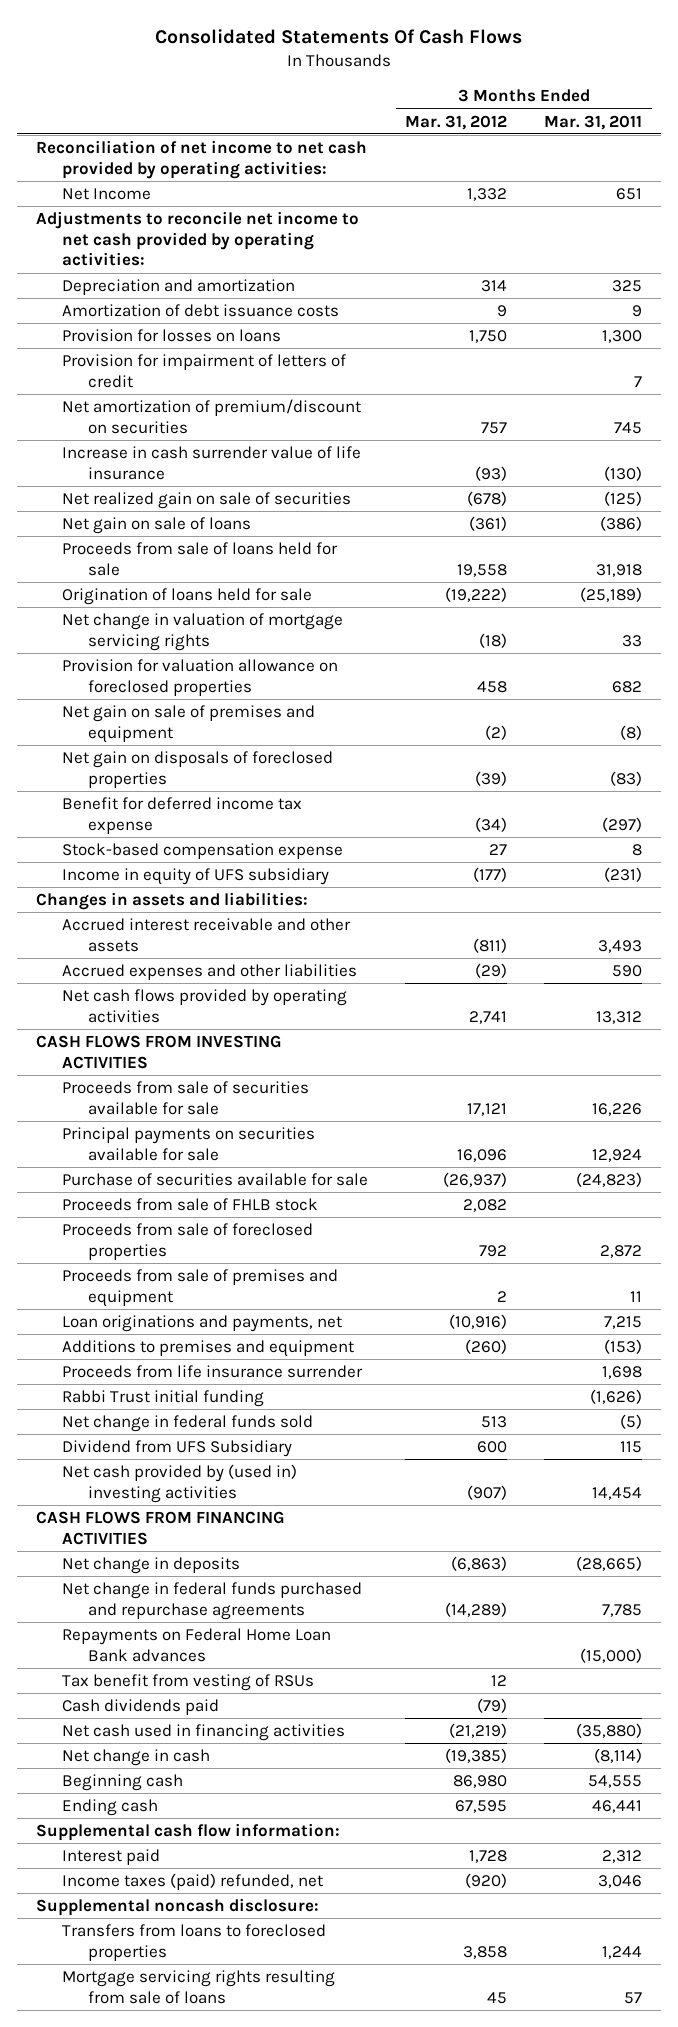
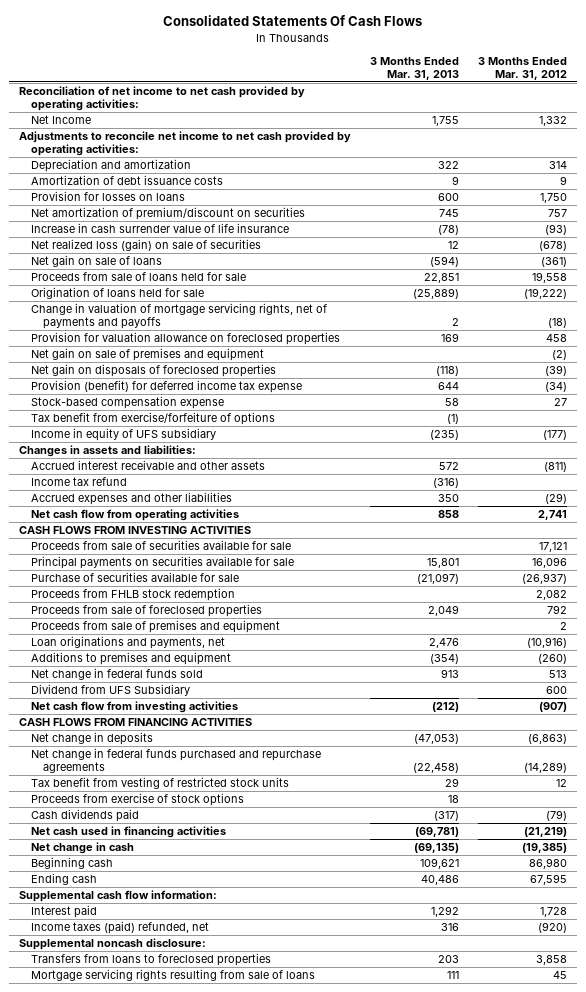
- | 3 Months Ended Mar. 31, 2012 | 3 Months Ended Mar. 31, 2011
+ | 3 Months Ended Mar. 31, 2013 | 3 Months Ended Mar. 31, 2012
- Provision for impairment of letters of credit | | 7
- Net realized gain on sale of securities | (678) | (125)
+ Net realized loss (gain) on sale of securities | 12 | (678)
- Net change in valuation of mortgage servicing rights | (18) | 33
+ Change in valuation of mortgage servicing rights, net of payments and payoffs | 2 | (18)
- Benefit for deferred income tax expense | (34) | (297)
+ Provision (benefit) for deferred income tax expense | 644 | (34)
+ Tax benefit from exercise/forfeiture of options | (1) |
+ Income tax refund | (316) |
- Net cash flows provided by operating activities | 2,741 | 13,312
+ Net cash flow from operating activities | 858 | 2,741
- Proceeds from sale of FHLB stock | 2,082 |
+ Proceeds from FHLB stock redemption | | 2,082
- Proceeds from life insurance surrender | | 1,698
- Rabbi Trust initial funding | | (1,626)
- Net cash provided by (used in) investing activities | (907) | 14,454
+ Net cash flow from investing activities | (212) | (907)
- Repayments on Federal Home Loan Bank advances | | (15,000)
- Tax benefit from vesting of RSUs | 12 |
+ Tax benefit from vesting of restricted stock units | 29 | 12
+ Proceeds from exercise of stock options | 18 |

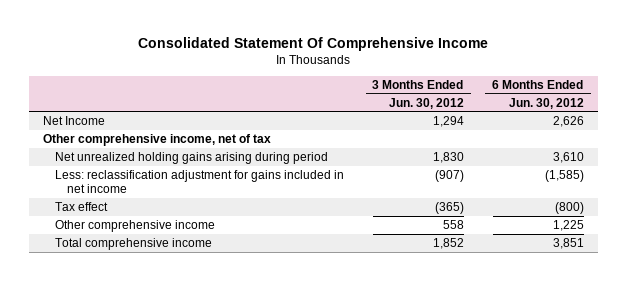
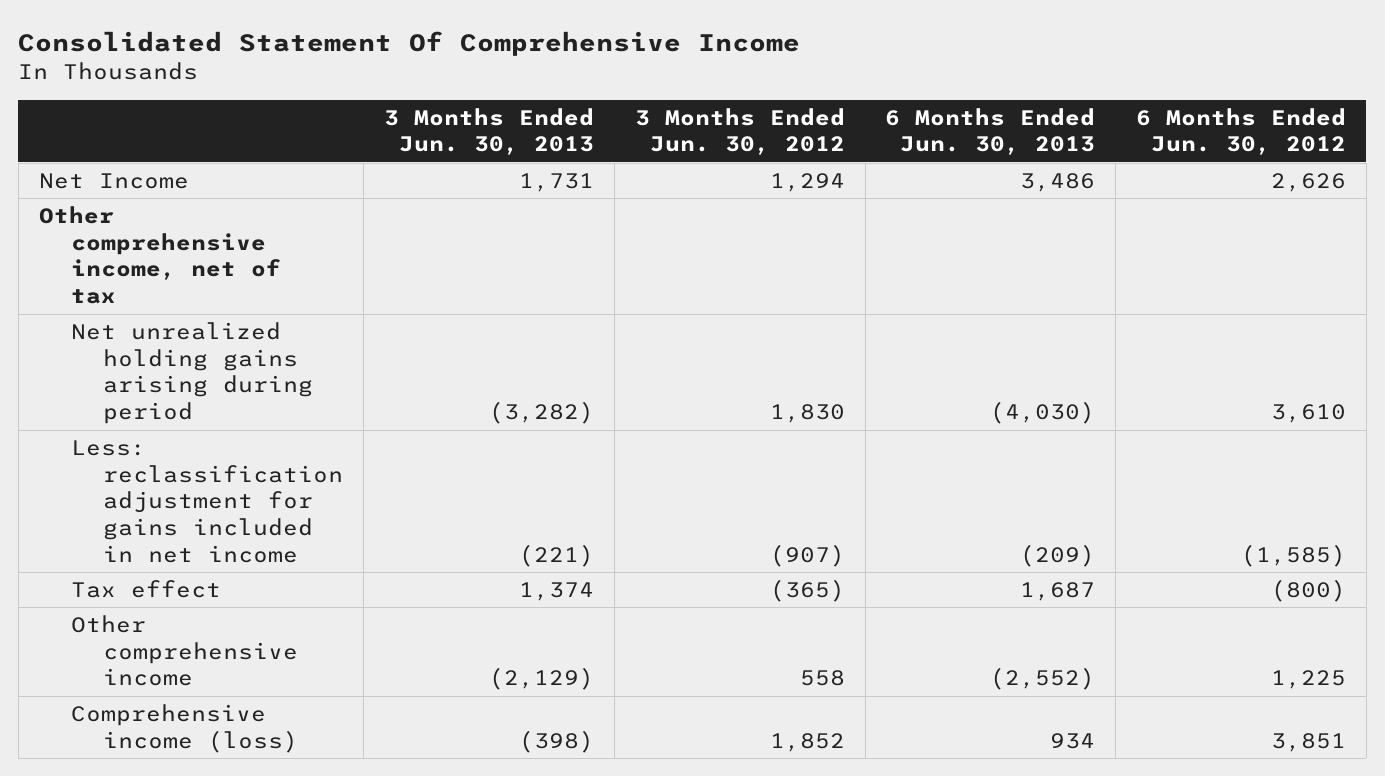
- | 3 Months Ended Jun. 30, 2012 | 6 Months Ended Jun. 30, 2012
+ | 3 Months Ended Jun. 30, 2013 | 3 Months Ended Jun. 30, 2012 | 6 Months Ended Jun. 30, 2013 | 6 Months Ended Jun. 30, 2012
- Total comprehensive income | 1,852 | 3,851
+ Comprehensive income (loss) | (398) | 1,852 | 934 | 3,851

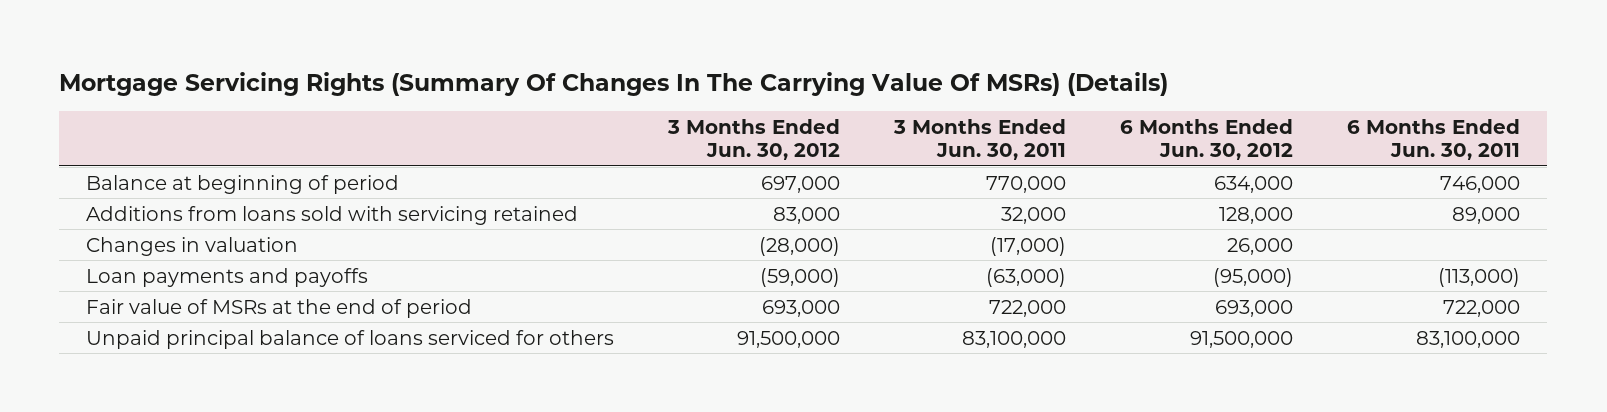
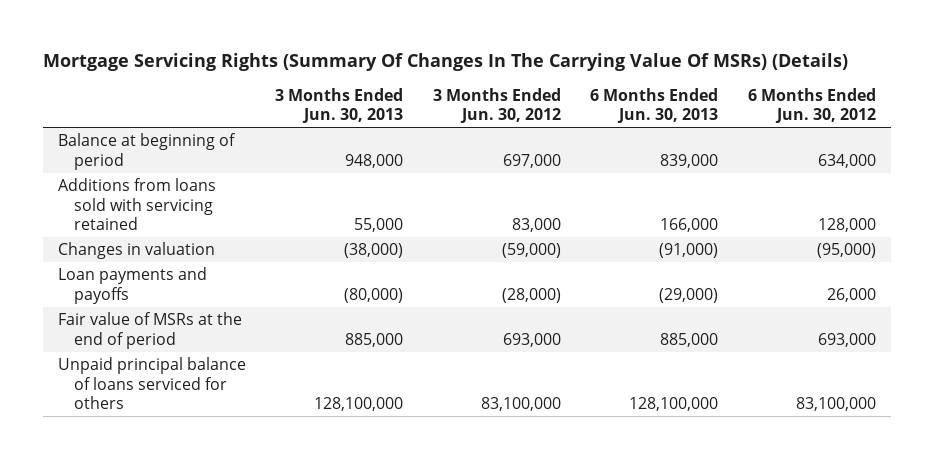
- | 3 Months Ended Jun. 30, 2012 | 3 Months Ended Jun. 30, 2011 | 6 Months Ended Jun. 30, 2012 | 6 Months Ended Jun. 30, 2011
+ | 3 Months Ended Jun. 30, 2013 | 3 Months Ended Jun. 30, 2012 | 6 Months Ended Jun. 30, 2013 | 6 Months Ended Jun. 30, 2012
- Changes in valuation | (28,000) | (17,000) | 26,000 |
- Loan payments and payoffs | (59,000) | (63,000) | (95,000) | (113,000)
+ Changes in valuation | (38,000) | (59,000) | (91,000) | (95,000)
+ Loan payments and payoffs | (80,000) | (28,000) | (29,000) | 26,000
- Unpaid principal balance of loans serviced for others | 91,500,000 | 83,100,000 | 91,500,000 | 83,100,000
+ Unpaid principal balance of loans serviced for others | 128,100,000 | 83,100,000 | 128,100,000 | 83,100,000

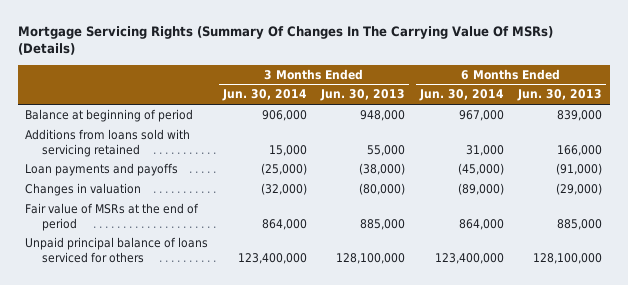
- | 3 Months Ended Jun. 30, 2013 | 3 Months Ended Jun. 30, 2012 | 6 Months Ended Jun. 30, 2013 | 6 Months Ended Jun. 30, 2012
+ | 3 Months Ended Jun. 30, 2014 | 3 Months Ended Jun. 30, 2013 | 6 Months Ended Jun. 30, 2014 | 6 Months Ended Jun. 30, 2013
- Changes in valuation | (38,000) | (59,000) | (91,000) | (95,000)
- Loan payments and payoffs | (80,000) | (28,000) | (29,000) | 26,000
+ Loan payments and payoffs | (25,000) | (38,000) | (45,000) | (91,000)
+ Changes in valuation | (32,000) | (80,000) | (89,000) | (29,000)

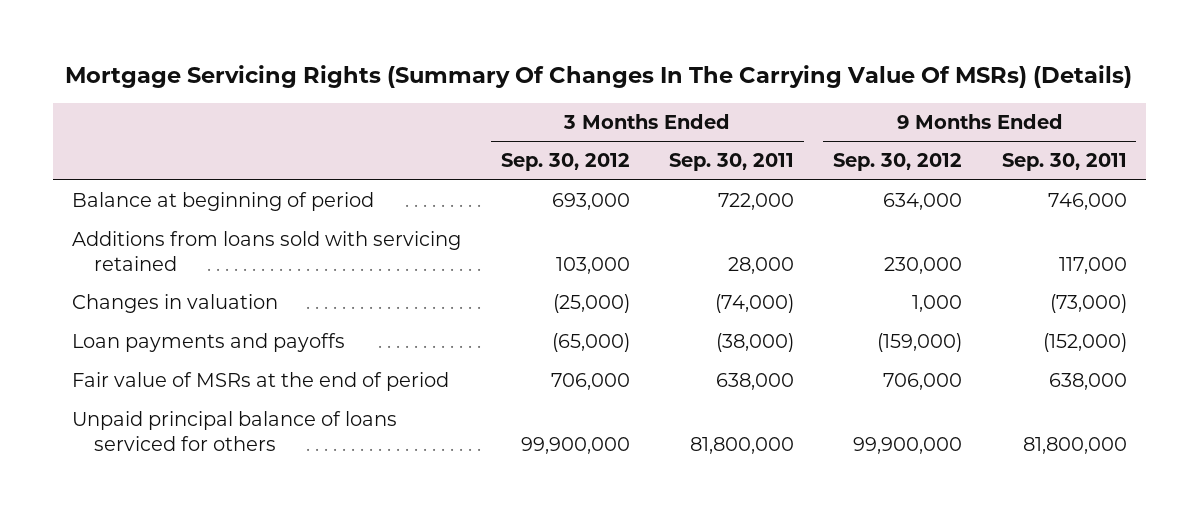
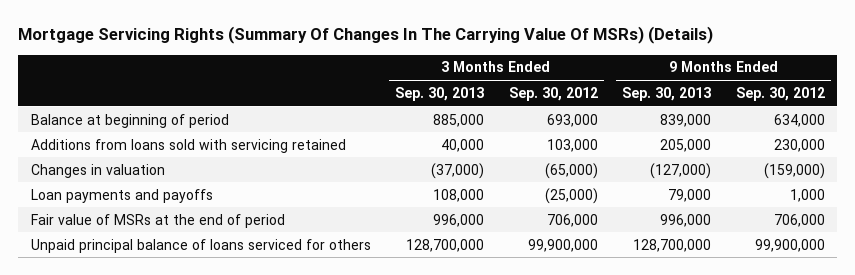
- | 3 Months Ended Sep. 30, 2012 | 3 Months Ended Sep. 30, 2011 | 9 Months Ended Sep. 30, 2012 | 9 Months Ended Sep. 30, 2011
+ | 3 Months Ended Sep. 30, 2013 | 3 Months Ended Sep. 30, 2012 | 9 Months Ended Sep. 30, 2013 | 9 Months Ended Sep. 30, 2012
- Changes in valuation | (25,000) | (74,000) | 1,000 | (73,000)
- Loan payments and payoffs | (65,000) | (38,000) | (159,000) | (152,000)
+ Changes in valuation | (37,000) | (65,000) | (127,000) | (159,000)
+ Loan payments and payoffs | 108,000 | (25,000) | 79,000 | 1,000

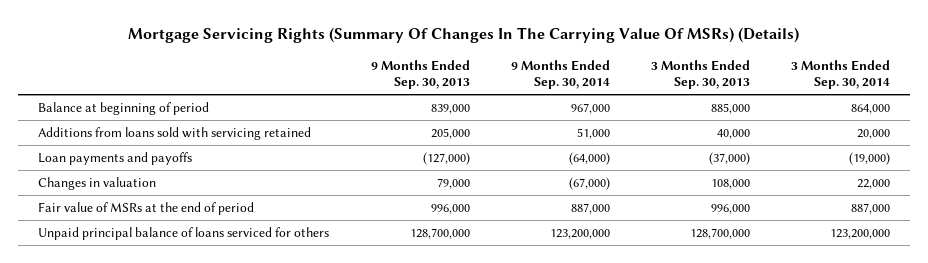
- | 3 Months Ended Sep. 30, 2013 | 3 Months Ended Sep. 30, 2012 | 9 Months Ended Sep. 30, 2013 | 9 Months Ended Sep. 30, 2012
+ | 9 Months Ended Sep. 30, 2013 | 9 Months Ended Sep. 30, 2014 | 3 Months Ended Sep. 30, 2013 | 3 Months Ended Sep. 30, 2014
- Changes in valuation | (37,000) | (65,000) | (127,000) | (159,000)
- Loan payments and payoffs | 108,000 | (25,000) | 79,000 | 1,000
+ Loan payments and payoffs | (127,000) | (64,000) | (37,000) | (19,000)
+ Changes in valuation | 79,000 | (67,000) | 108,000 | 22,000

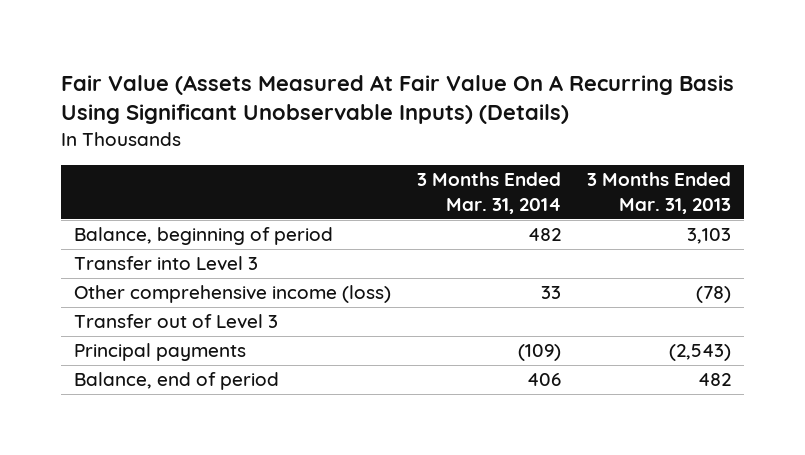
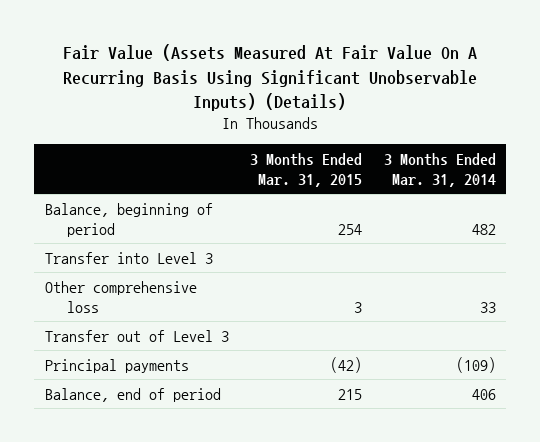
- | 3 Months Ended Mar. 31, 2014 | 3 Months Ended Mar. 31, 2013
+ | 3 Months Ended Mar. 31, 2015 | 3 Months Ended Mar. 31, 2014
- Other comprehensive income (loss) | 33 | (78)
+ Other comprehensive loss | 3 | 33

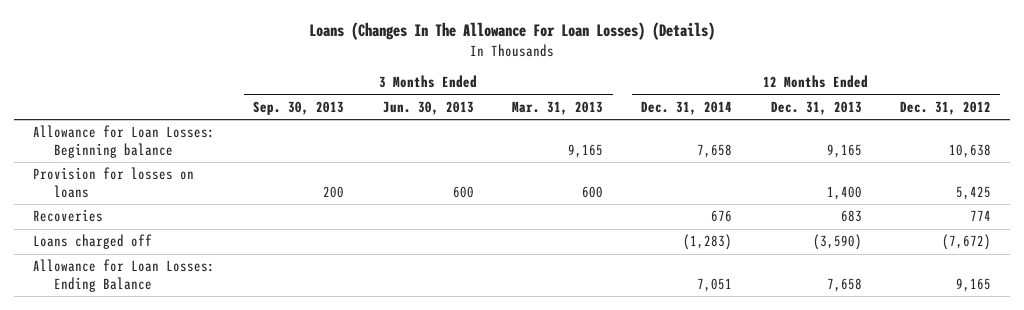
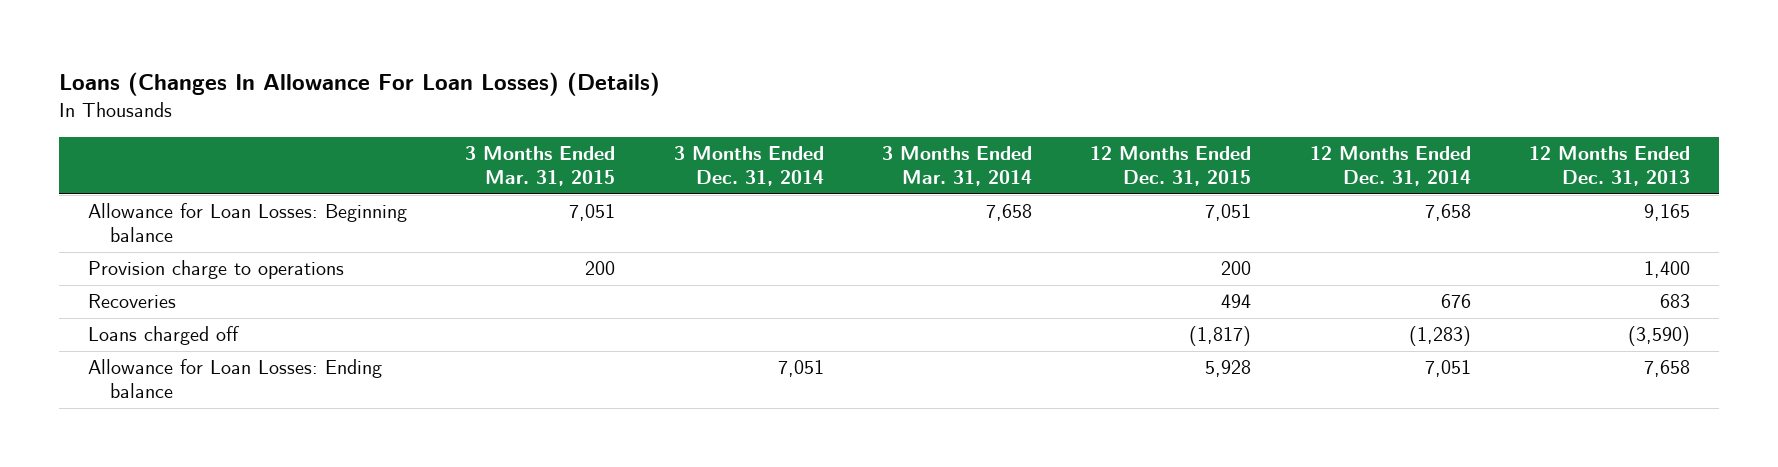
- Loans (Changes In The Allowance For Loan Losses) (Details)
+ Loans (Changes In Allowance For Loan Losses) (Details)
- | 3 Months Ended Sep. 30, 2013 | 3 Months Ended Jun. 30, 2013 | 3 Months Ended Mar. 31, 2013 | 12 Months Ended Dec. 31, 2014 | 12 Months Ended Dec. 31, 2013 | 12 Months Ended Dec. 31, 2012
+ | 3 Months Ended Mar. 31, 2015 | 3 Months Ended Dec. 31, 2014 | 3 Months Ended Mar. 31, 2014 | 12 Months Ended Dec. 31, 2015 | 12 Months Ended Dec. 31, 2014 | 12 Months Ended Dec. 31, 2013
- Provision for losses on loans | 200 | 600 | 600 | | 1,400 | 5,425
+ Provision charge to operations | 200 | | | 200 | | 1,400
- Allowance for Loan Losses: Ending Balance | | | | 7,051 | 7,658 | 9,165
+ Allowance for Loan Losses: Ending balance | | 7,051 | | 5,928 | 7,051 | 7,658

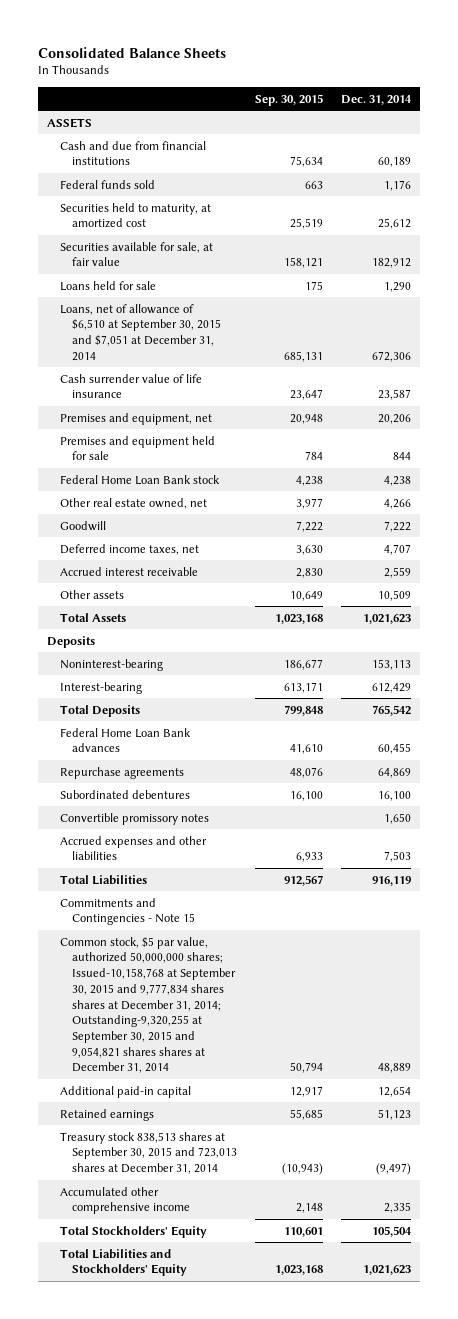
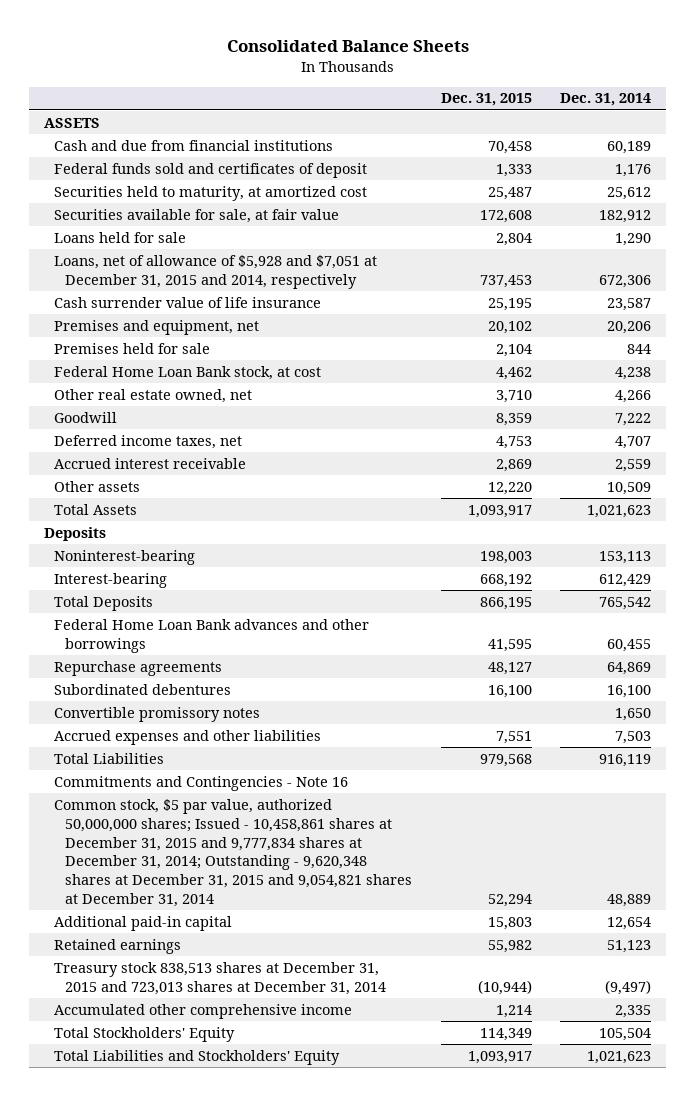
- | Sep. 30, 2015 | Dec. 31, 2014
+ | Dec. 31, 2015 | Dec. 31, 2014
- Federal funds sold | 663 | 1,176
+ Federal funds sold and certificates of deposit | 1,333 | 1,176
- Loans, net of allowance of $6,510 at September 30, 2015 and $7,051 at December 31, 2014 | 685,131 | 672,306
+ Loans, net of allowance of $5,928 and $7,051 at December 31, 2015 and 2014, respectively | 737,453 | 672,306
- Premises and equipment held for sale | 784 | 844
- Federal Home Loan Bank stock | 4,238 | 4,238
+ Premises held for sale | 2,104 | 844
+ Federal Home Loan Bank stock, at cost | 4,462 | 4,238
- Federal Home Loan Bank advances | 41,610 | 60,455
+ Federal Home Loan Bank advances and other borrowings | 41,595 | 60,455
- Commitments and Contingencies - Note 15
- Common stock, $5 par value, authorized 50,000,000 shares; Issued-10,158,768 at September 30, 2015 and 9,777,834 shares shares at December 31, 2014; Outstanding-9,320,255 at September 30, 2015 and 9,054,821 shares shares at December 31, 2014 | 50,794 | 48,889
+ Commitments and Contingencies - Note 16
+ Common stock, $5 par value, authorized 50,000,000 shares; Issued - 10,458,861 shares at December 31, 2015 and 9,777,834 shares at December 31, 2014; Outstanding - 9,620,348 shares at December 31, 2015 and 9,054,821 shares at December 31, 2014 | 52,294 | 48,889
- Treasury stock 838,513 shares at September 30, 2015 and 723,013 shares at December 31, 2014 | (10,943) | (9,497)
+ Treasury stock 838,513 shares at December 31, 2015 and 723,013 shares at December 31, 2014 | (10,944) | (9,497)

